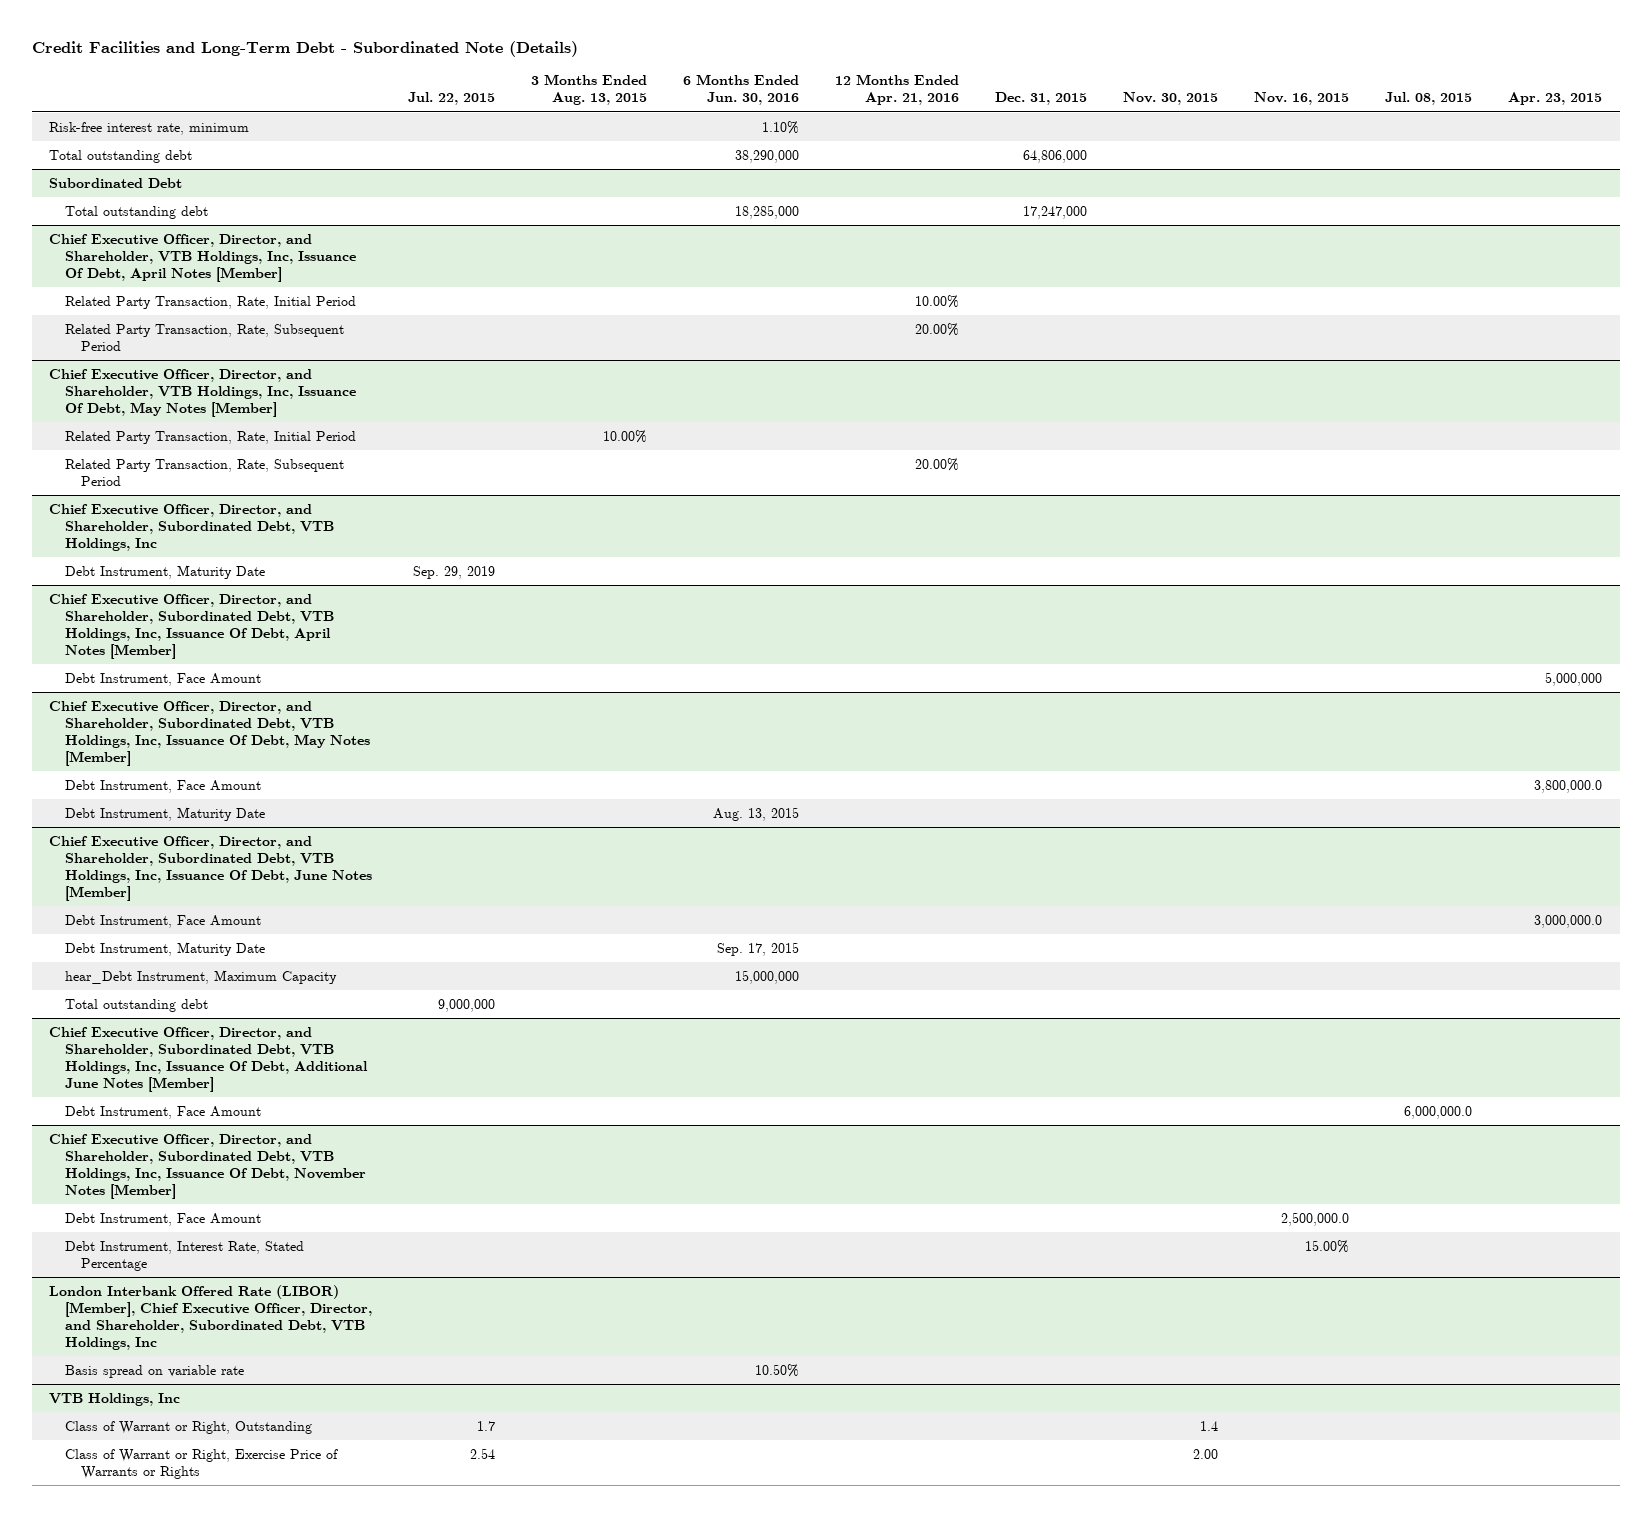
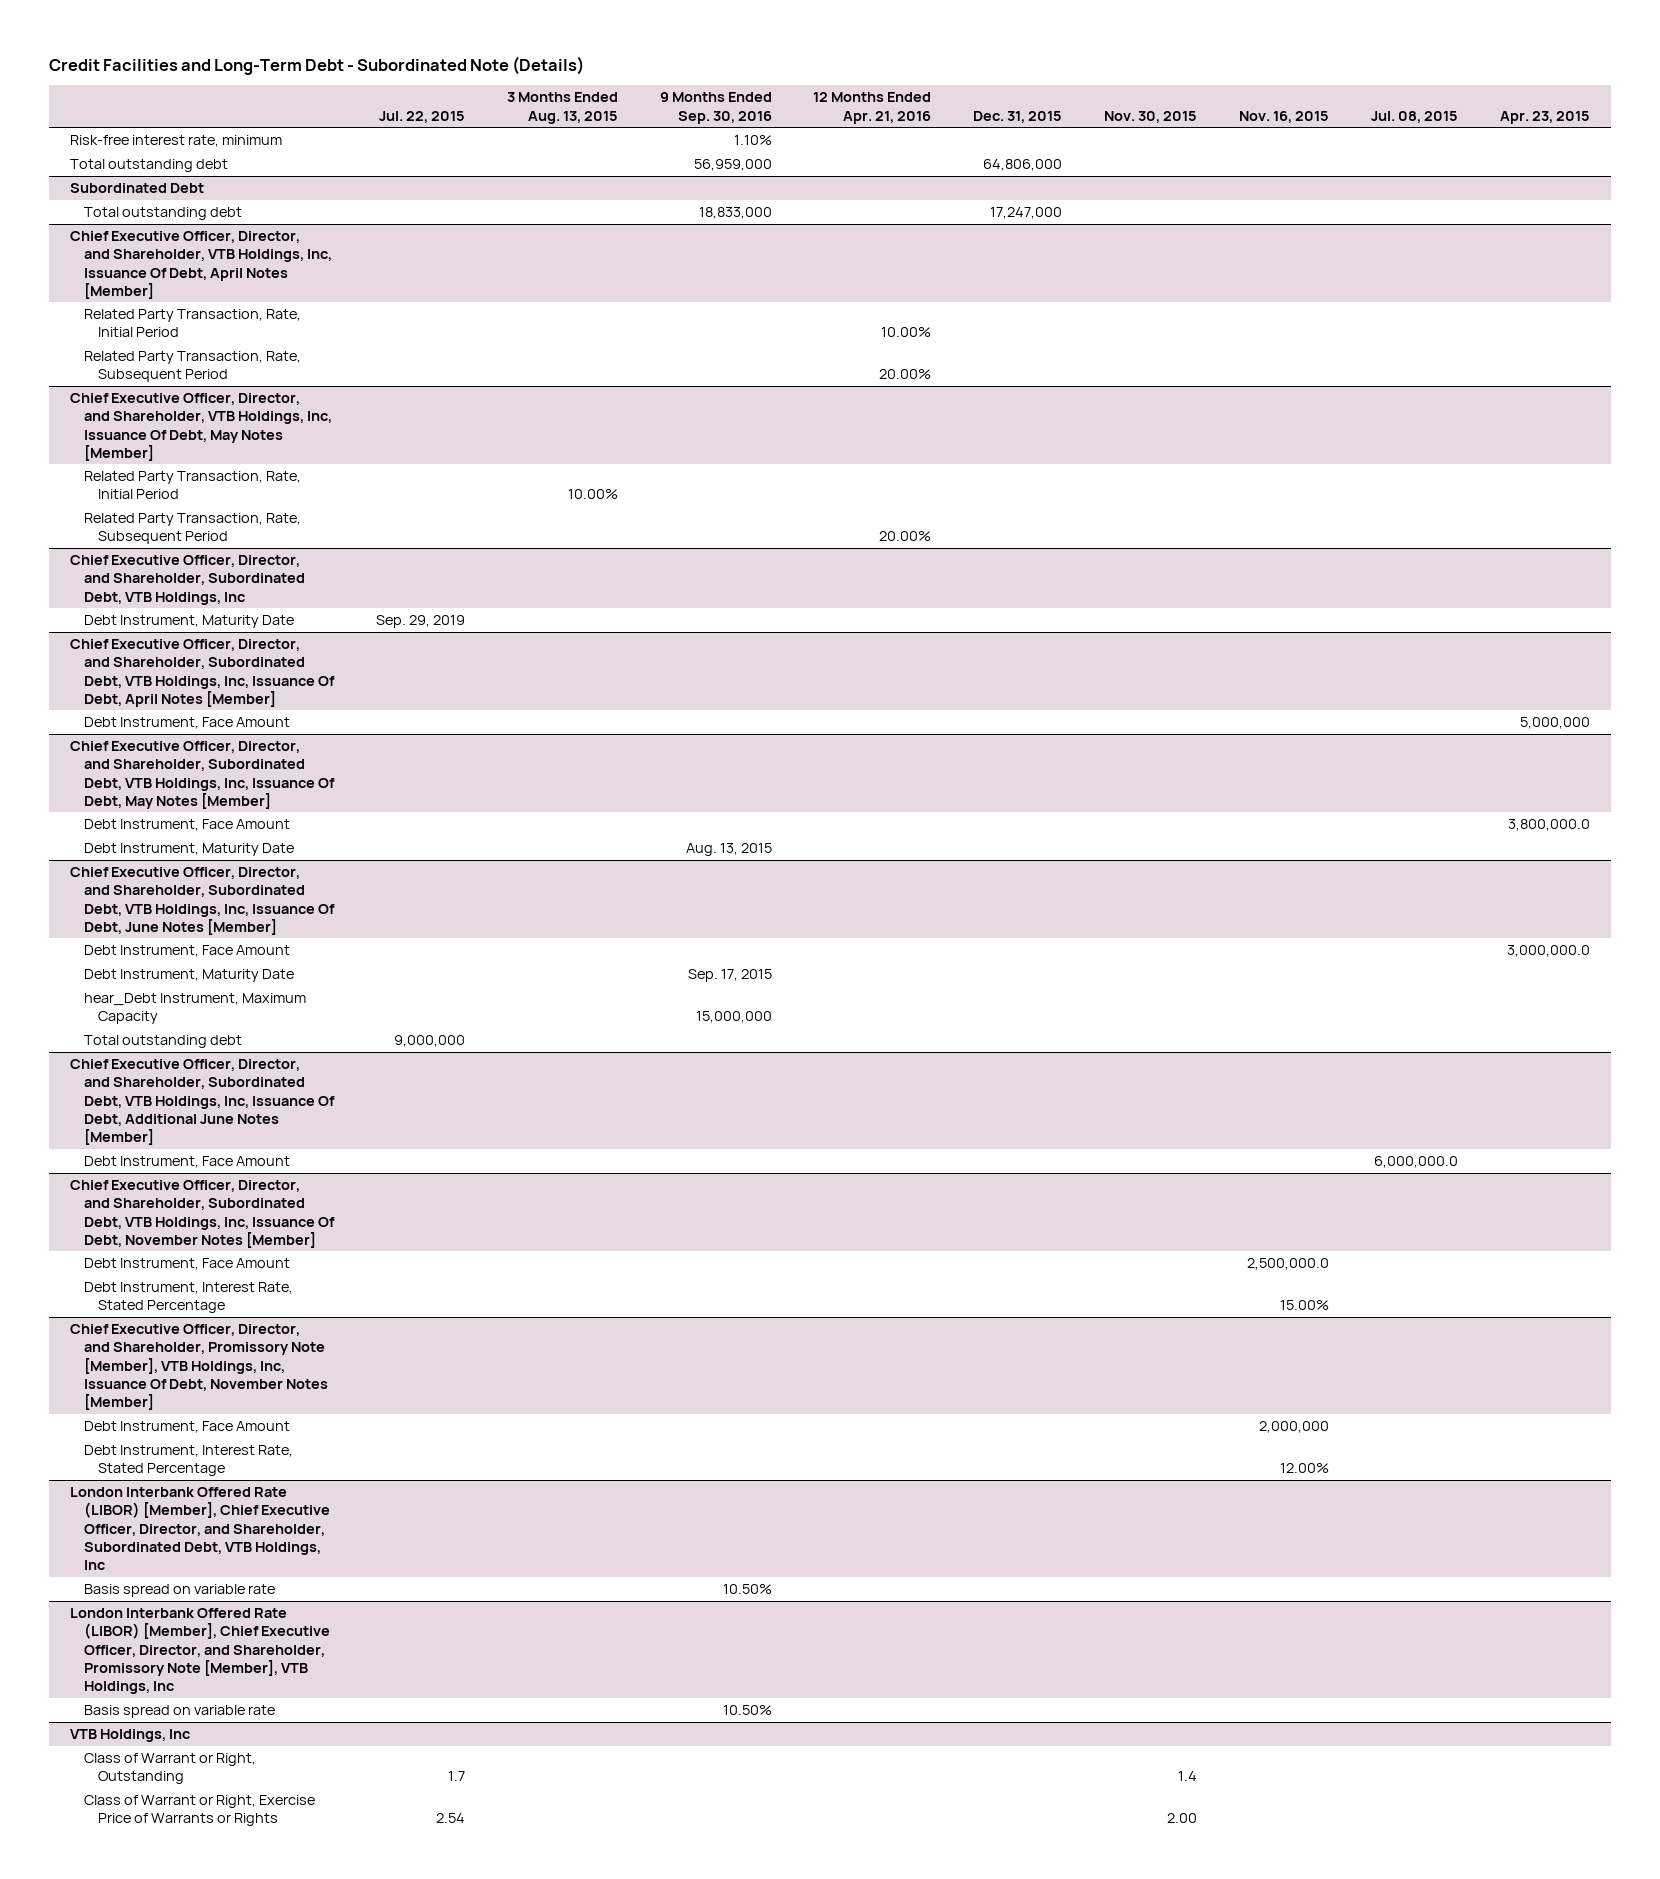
- | Jul. 22, 2015 | 3 Months Ended Aug. 13, 2015 | 6 Months Ended Jun. 30, 2016 | 12 Months Ended Apr. 21, 2016 | Dec. 31, 2015 | Nov. 30, 2015 | Nov. 16, 2015 | Jul. 08, 2015 | Apr. 23, 2015
+ | Jul. 22, 2015 | 3 Months Ended Aug. 13, 2015 | 9 Months Ended Sep. 30, 2016 | 12 Months Ended Apr. 21, 2016 | Dec. 31, 2015 | Nov. 30, 2015 | Nov. 16, 2015 | Jul. 08, 2015 | Apr. 23, 2015
+ Chief Executive Officer, Director, and Shareholder, Promissory Note [Member], VTB Holdings, Inc, Issuance Of Debt, November Notes [Member]
+ Debt Instrument, Face Amount | | | | | | | 2,000,000 | |
+ Debt Instrument, Interest Rate, Stated Percentage | | | | | | | 12.00% | |
+ London Interbank Offered Rate (LIBOR) [Member], Chief Executive Officer, Director, and Shareholder, Promissory Note [Member], VTB Holdings, Inc
+ Basis spread on variable rate | | | 10.50% | | | | | |

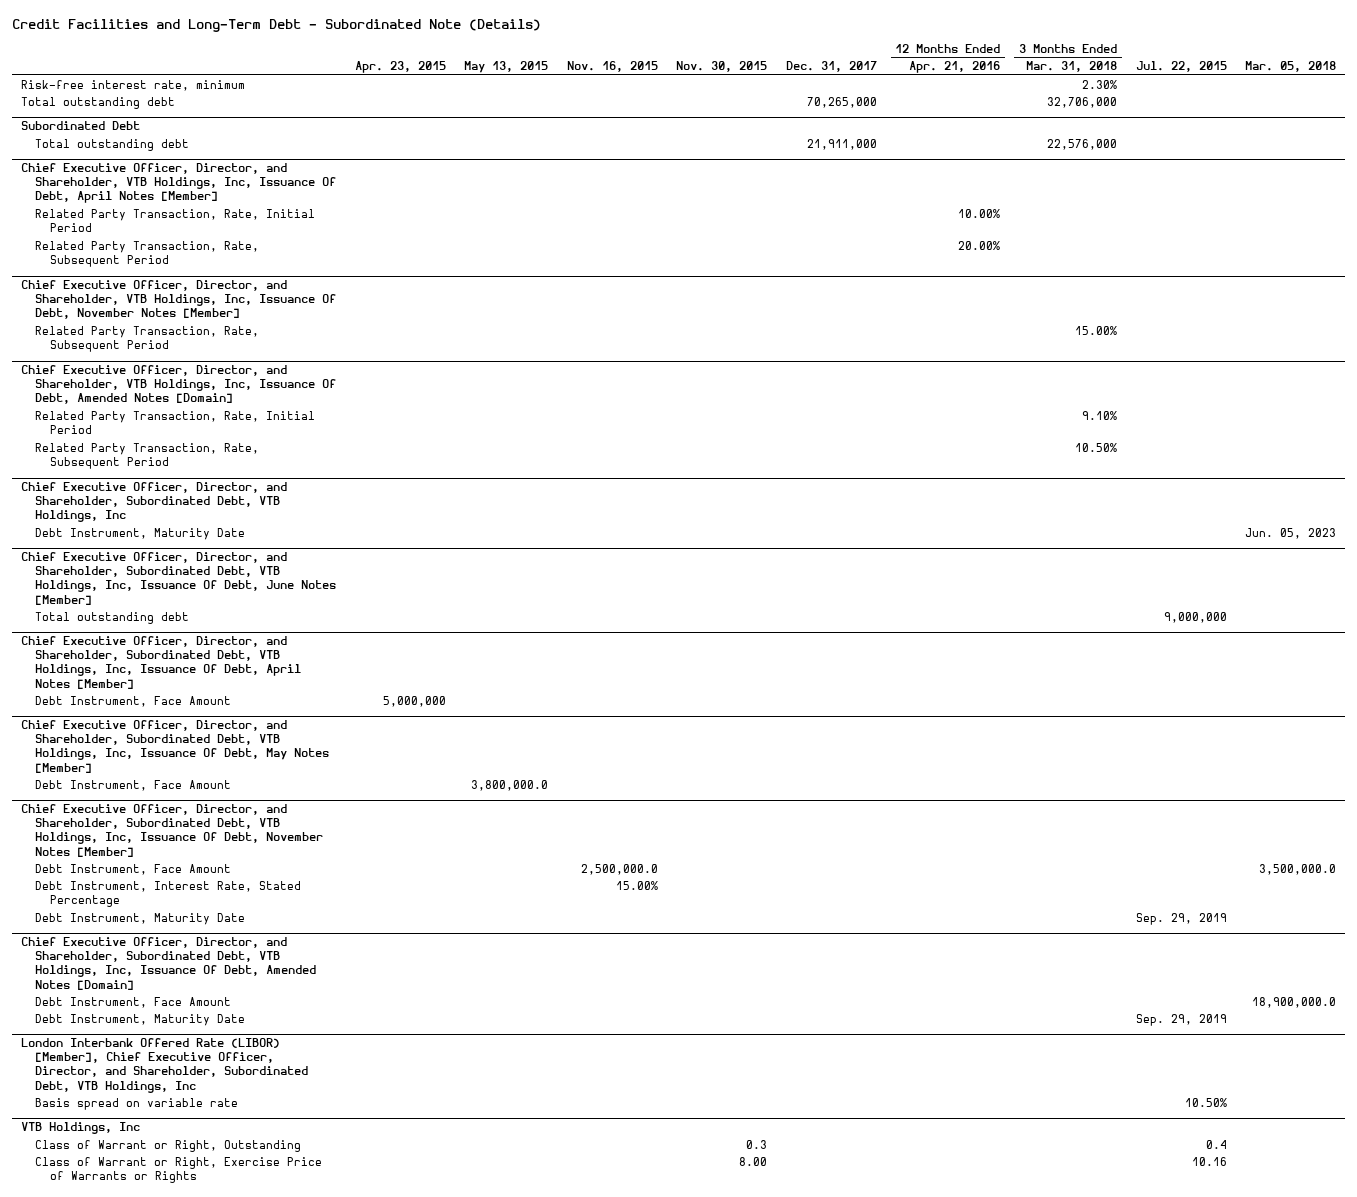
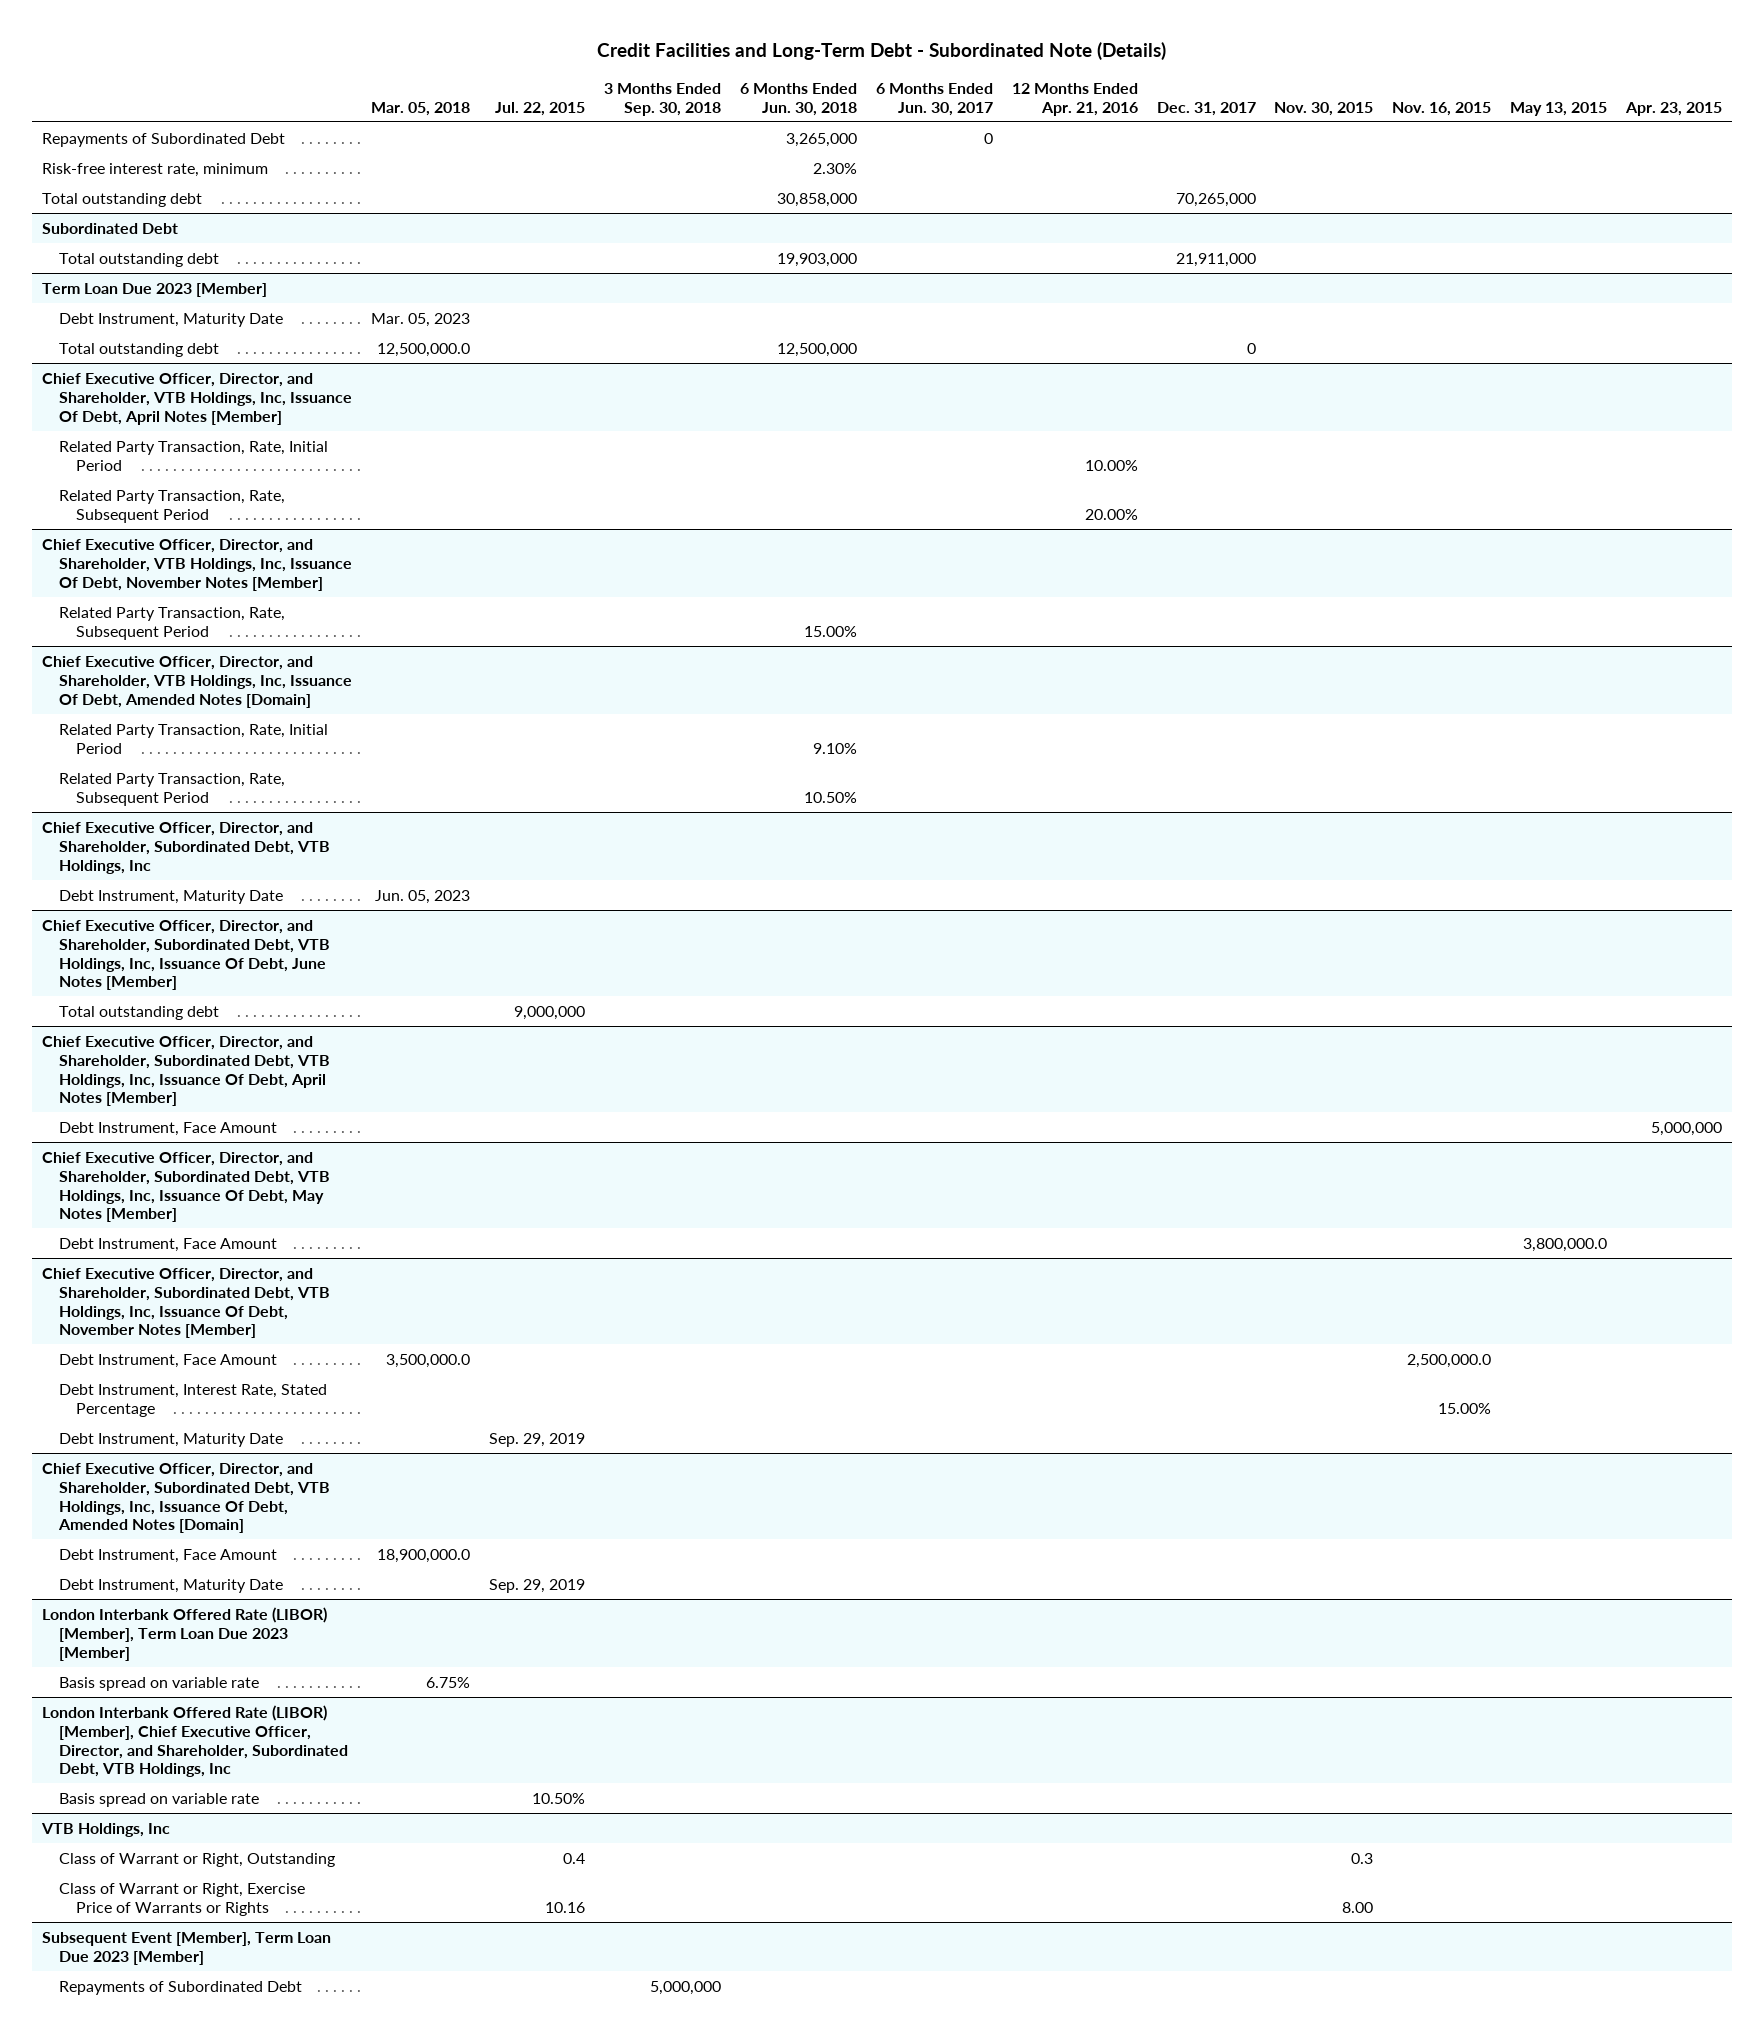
- | Apr. 23, 2015 | May 13, 2015 | Nov. 16, 2015 | Nov. 30, 2015 | Dec. 31, 2017 | 12 Months Ended Apr. 21, 2016 | 3 Months Ended Mar. 31, 2018 | Jul. 22, 2015 | Mar. 05, 2018
+ | Mar. 05, 2018 | Jul. 22, 2015 | 3 Months Ended Sep. 30, 2018 | 6 Months Ended Jun. 30, 2018 | 6 Months Ended Jun. 30, 2017 | 12 Months Ended Apr. 21, 2016 | Dec. 31, 2017 | Nov. 30, 2015 | Nov. 16, 2015 | May 13, 2015 | Apr. 23, 2015
+ Repayments of Subordinated Debt | | | | 3,265,000 | 0 | | | | | |
+ Term Loan Due 2023 [Member]
+ Debt Instrument, Maturity Date | Mar. 05, 2023 | | | | | | | | | |
+ Total outstanding debt | 12,500,000.0 | | | 12,500,000 | | | 0 | | | |
+ London Interbank Offered Rate (LIBOR) [Member], Term Loan Due 2023 [Member]
+ Basis spread on variable rate | 6.75% | | | | | | | | | |
+ Subsequent Event [Member], Term Loan Due 2023 [Member]
+ Repayments of Subordinated Debt | | | 5,000,000 | | | | | | | |

